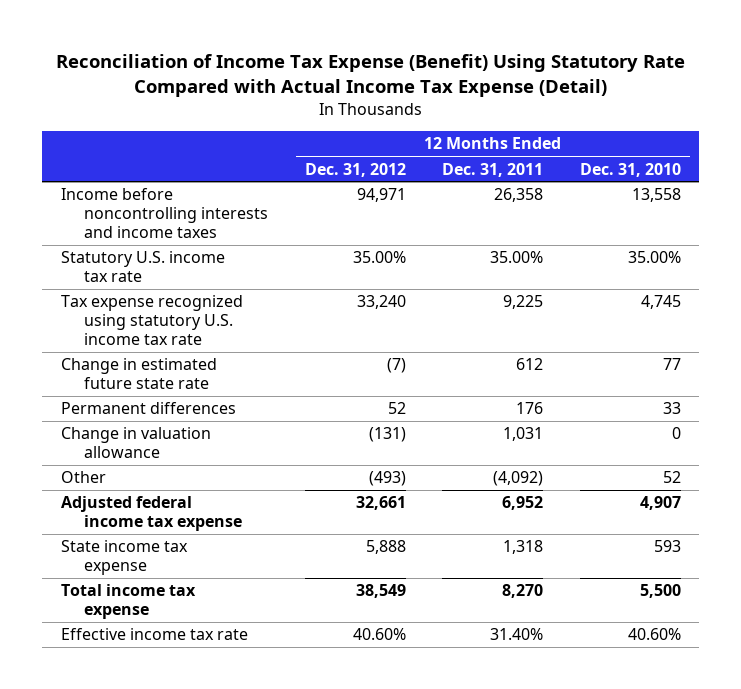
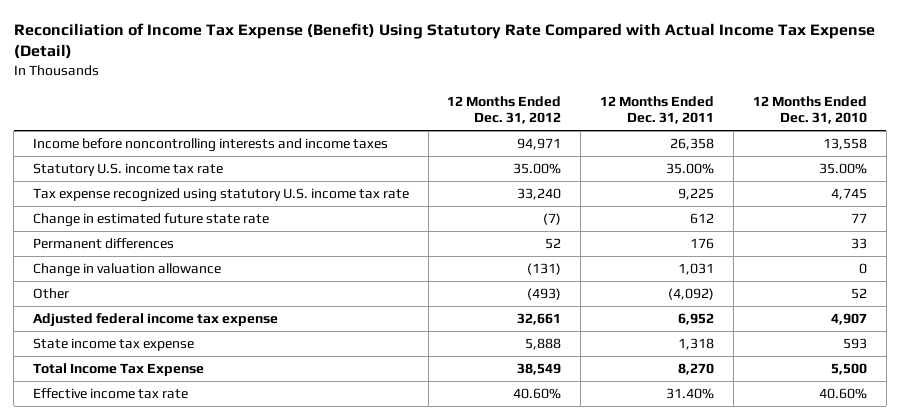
- Total income tax expense | 38,549 | 8,270 | 5,500
+ Total Income Tax Expense | 38,549 | 8,270 | 5,500

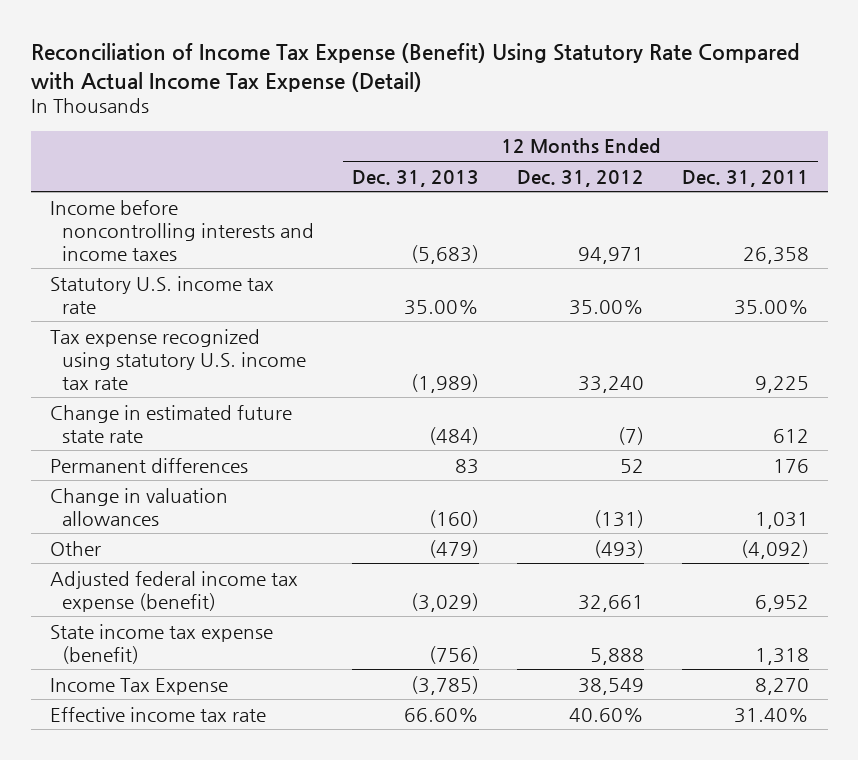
- | 12 Months Ended Dec. 31, 2012 | 12 Months Ended Dec. 31, 2011 | 12 Months Ended Dec. 31, 2010
+ | 12 Months Ended Dec. 31, 2013 | 12 Months Ended Dec. 31, 2012 | 12 Months Ended Dec. 31, 2011
- Change in valuation allowance | (131) | 1,031 | 0
+ Change in valuation allowances | (160) | (131) | 1,031
- Adjusted federal income tax expense | 32,661 | 6,952 | 4,907
- State income tax expense | 5,888 | 1,318 | 593
- Total Income Tax Expense | 38,549 | 8,270 | 5,500
+ Adjusted federal income tax expense (benefit) | (3,029) | 32,661 | 6,952
+ State income tax expense (benefit) | (756) | 5,888 | 1,318
+ Income Tax Expense | (3,785) | 38,549 | 8,270

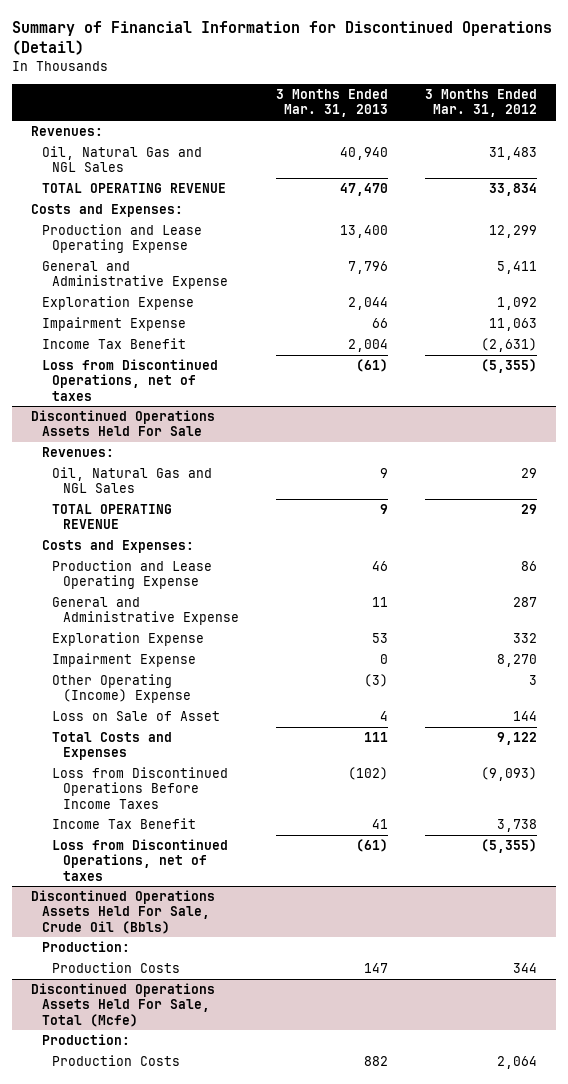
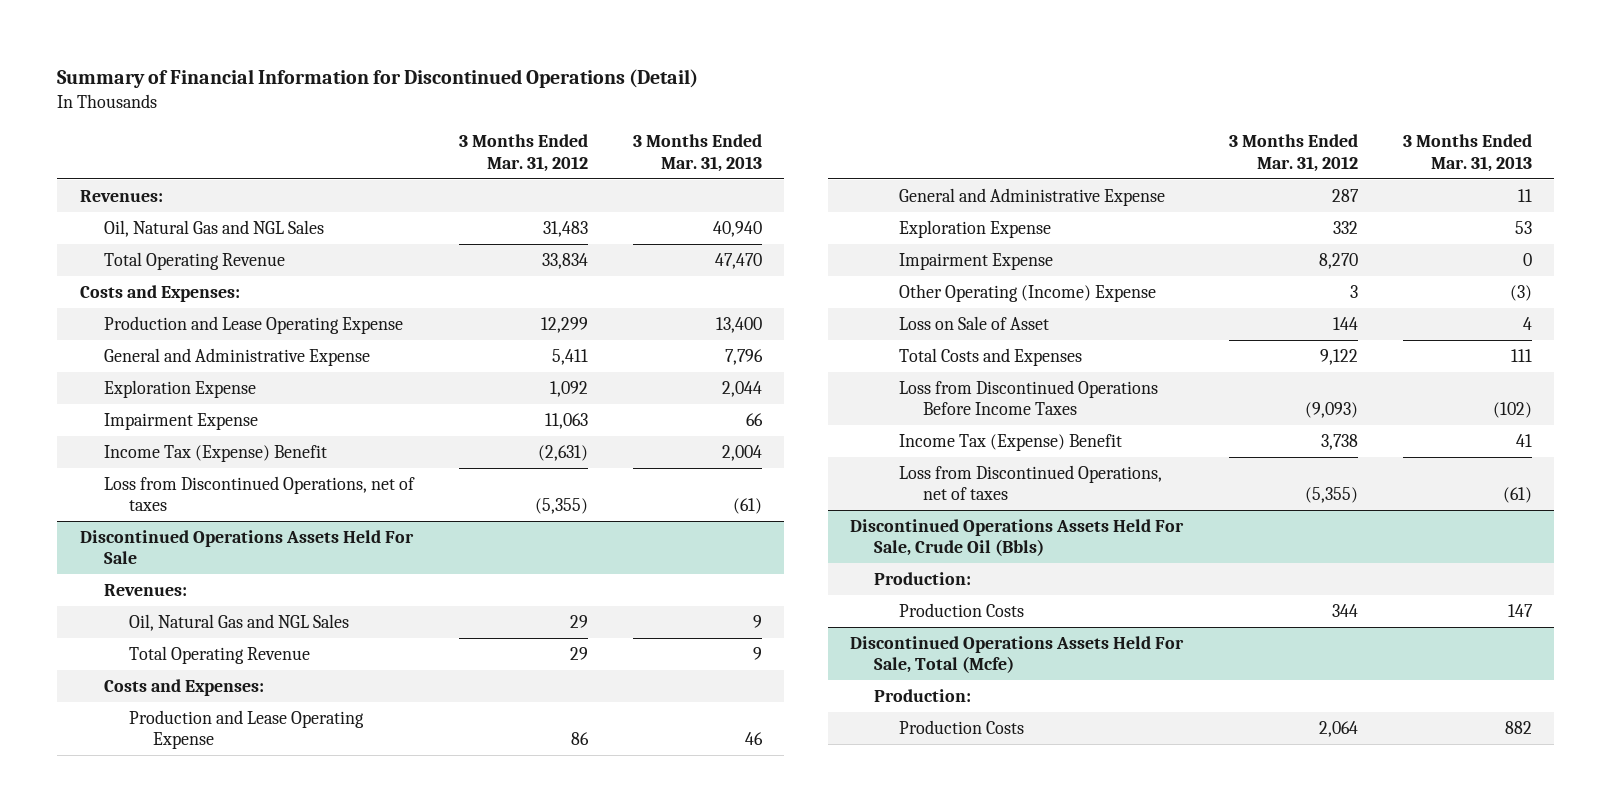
- | 3 Months Ended Mar. 31, 2013 | 3 Months Ended Mar. 31, 2012
+ | 3 Months Ended Mar. 31, 2012 | 3 Months Ended Mar. 31, 2013
- TOTAL OPERATING REVENUE | 47,470 | 33,834
+ Total Operating Revenue | 33,834 | 47,470
- Income Tax Benefit | 2,004 | (2,631)
+ Income Tax (Expense) Benefit | (2,631) | 2,004
@ Discontinued Operations Assets Held For Sale
- TOTAL OPERATING REVENUE | 9 | 29
+ Total Operating Revenue | 29 | 9
- Income Tax Benefit | 41 | 3,738
+ Income Tax (Expense) Benefit | 3,738 | 41

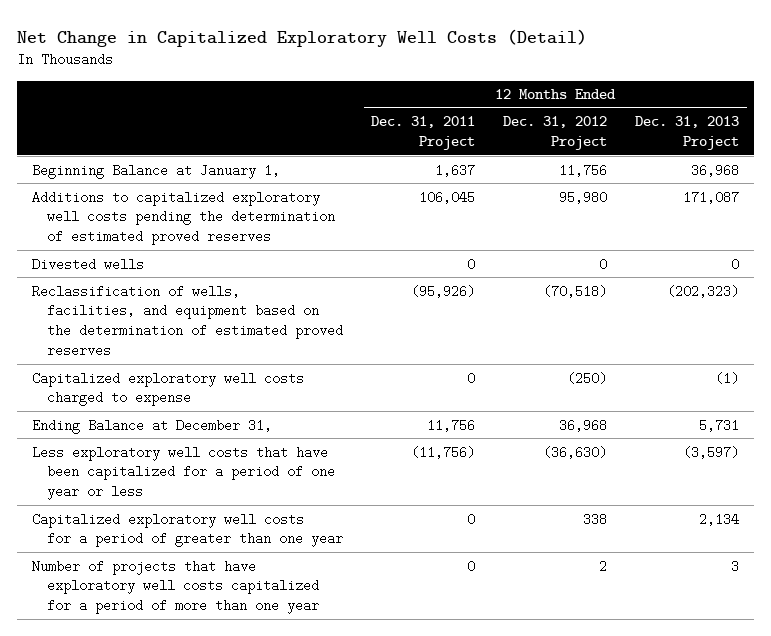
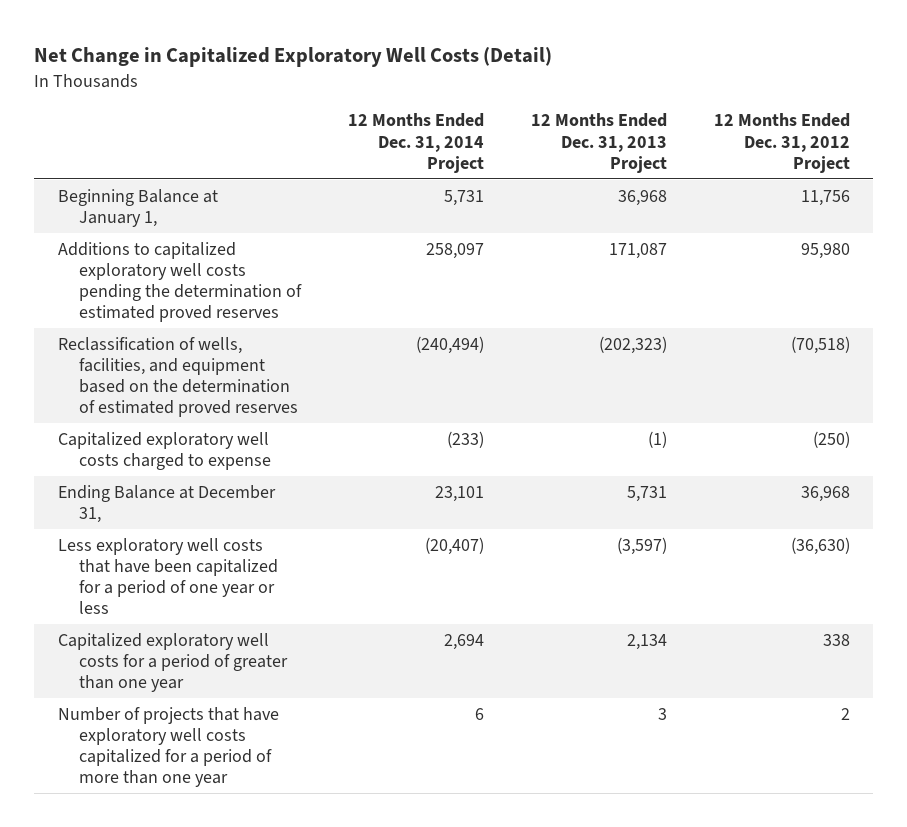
- | 12 Months Ended Dec. 31, 2011 Project | 12 Months Ended Dec. 31, 2012 Project | 12 Months Ended Dec. 31, 2013 Project
+ | 12 Months Ended Dec. 31, 2014 Project | 12 Months Ended Dec. 31, 2013 Project | 12 Months Ended Dec. 31, 2012 Project
- Divested wells | 0 | 0 | 0

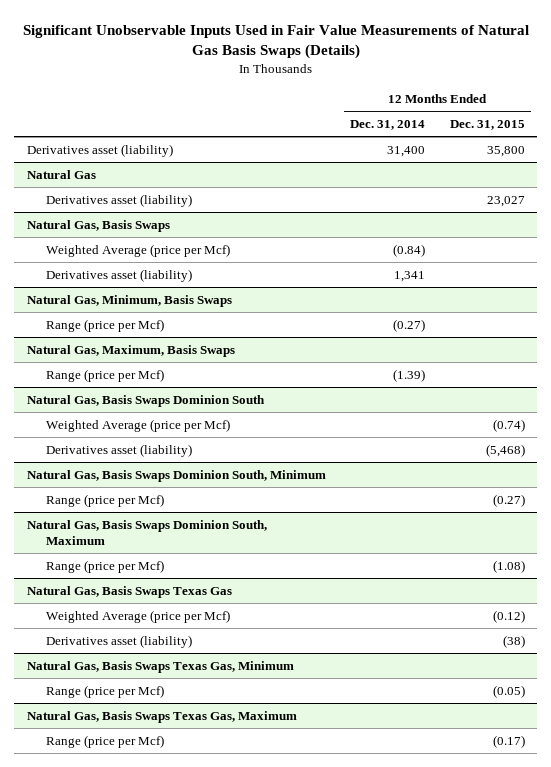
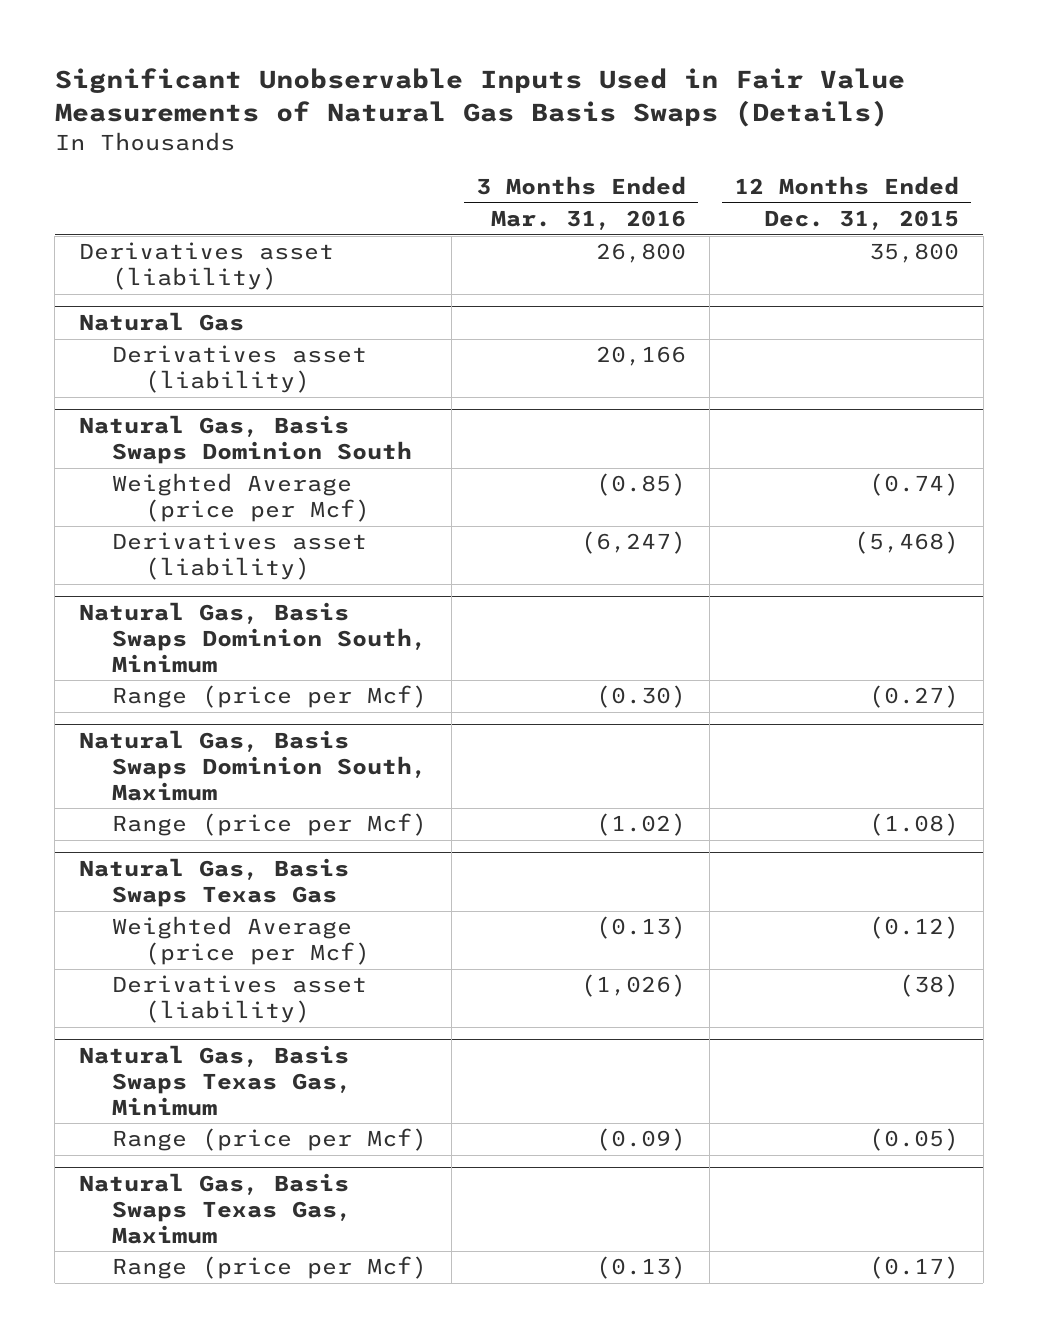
- | 12 Months Ended Dec. 31, 2014 | 12 Months Ended Dec. 31, 2015
+ | 3 Months Ended Mar. 31, 2016 | 12 Months Ended Dec. 31, 2015
@ Natural Gas
- Derivatives asset (liability) | | 23,027
- Natural Gas, Basis Swaps
- Weighted Average (price per Mcf) | (0.84) |
- Natural Gas, Minimum, Basis Swaps
- Range (price per Mcf) | (0.27) |
- Natural Gas, Maximum, Basis Swaps
- Range (price per Mcf) | (1.39) |

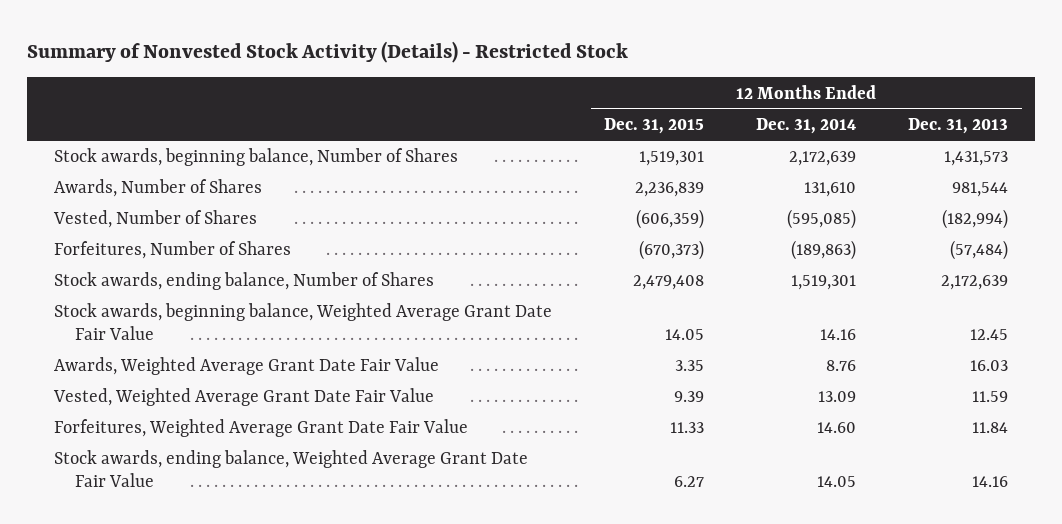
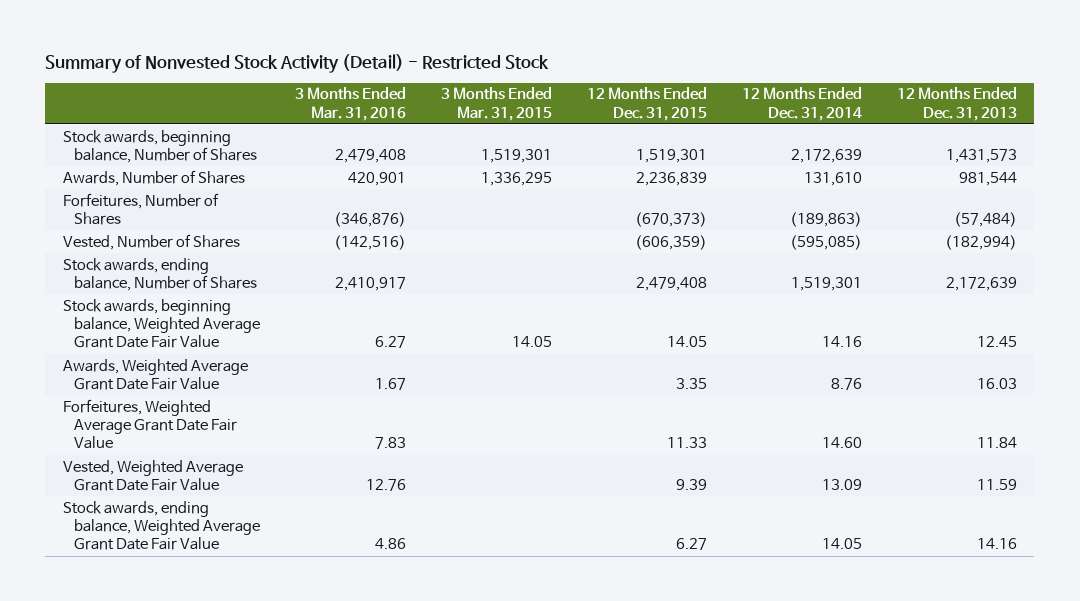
- Summary of Nonvested Stock Activity (Details) - Restricted Stock
+ Summary of Nonvested Stock Activity (Detail) - Restricted Stock
- | 12 Months Ended Dec. 31, 2015 | 12 Months Ended Dec. 31, 2014 | 12 Months Ended Dec. 31, 2013
+ | 3 Months Ended Mar. 31, 2016 | 3 Months Ended Mar. 31, 2015 | 12 Months Ended Dec. 31, 2015 | 12 Months Ended Dec. 31, 2014 | 12 Months Ended Dec. 31, 2013
moved down: Vested, Number of Shares | (142,516) | | (606,359) | (595,085) | (182,994)
moved down: Vested, Weighted Average Grant Date Fair Value | 12.76 | | 9.39 | 13.09 | 11.59

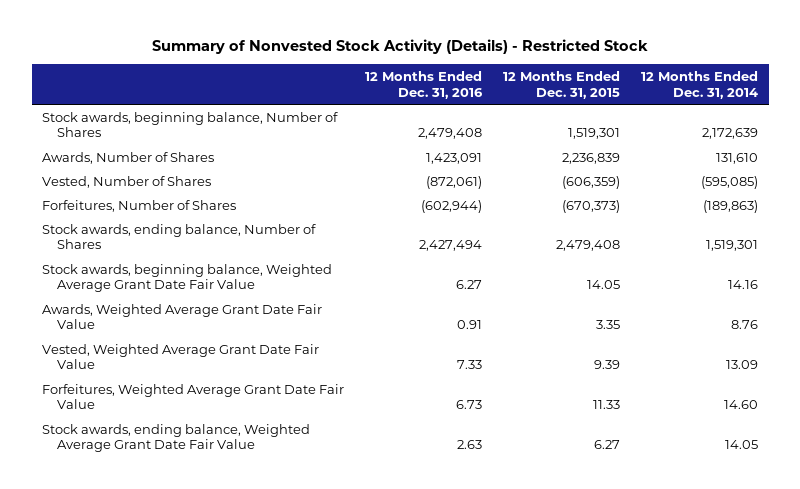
- Summary of Nonvested Stock Activity (Detail) - Restricted Stock
+ Summary of Nonvested Stock Activity (Details) - Restricted Stock
- | 3 Months Ended Mar. 31, 2016 | 3 Months Ended Mar. 31, 2015 | 12 Months Ended Dec. 31, 2015 | 12 Months Ended Dec. 31, 2014 | 12 Months Ended Dec. 31, 2013
+ | 12 Months Ended Dec. 31, 2016 | 12 Months Ended Dec. 31, 2015 | 12 Months Ended Dec. 31, 2014
moved down: Forfeitures, Number of Shares | (602,944) | (670,373) | (189,863)
moved down: Forfeitures, Weighted Average Grant Date Fair Value | 6.73 | 11.33 | 14.60

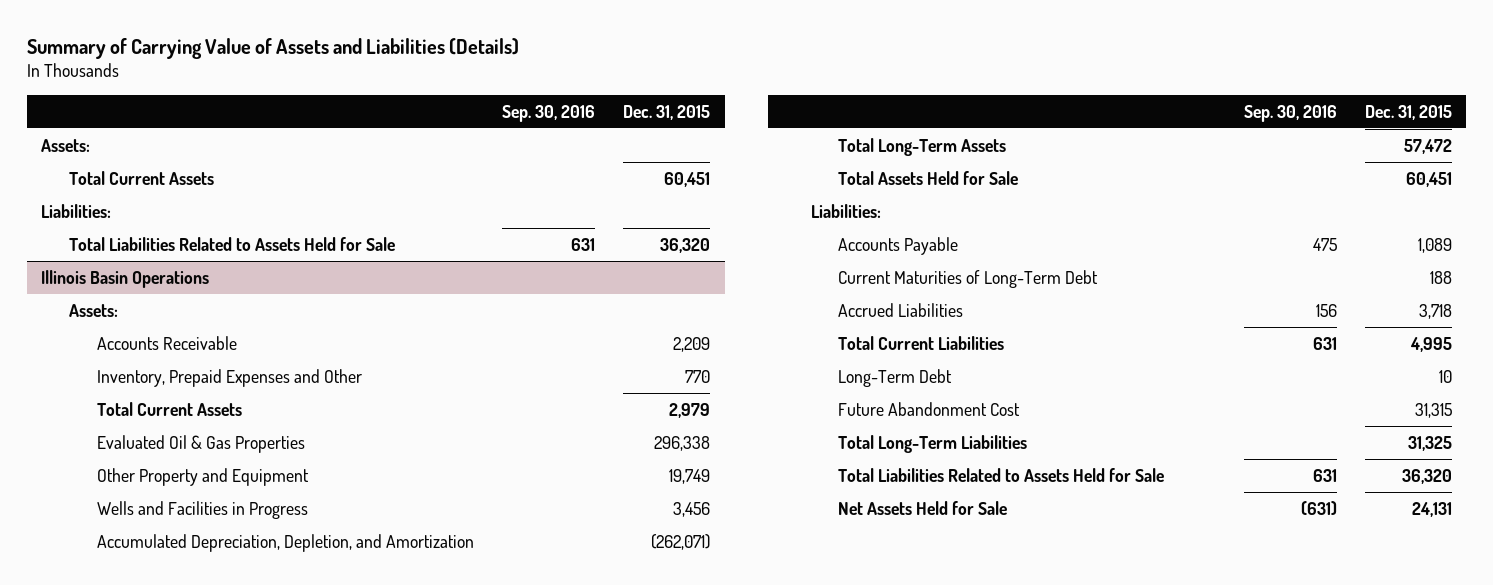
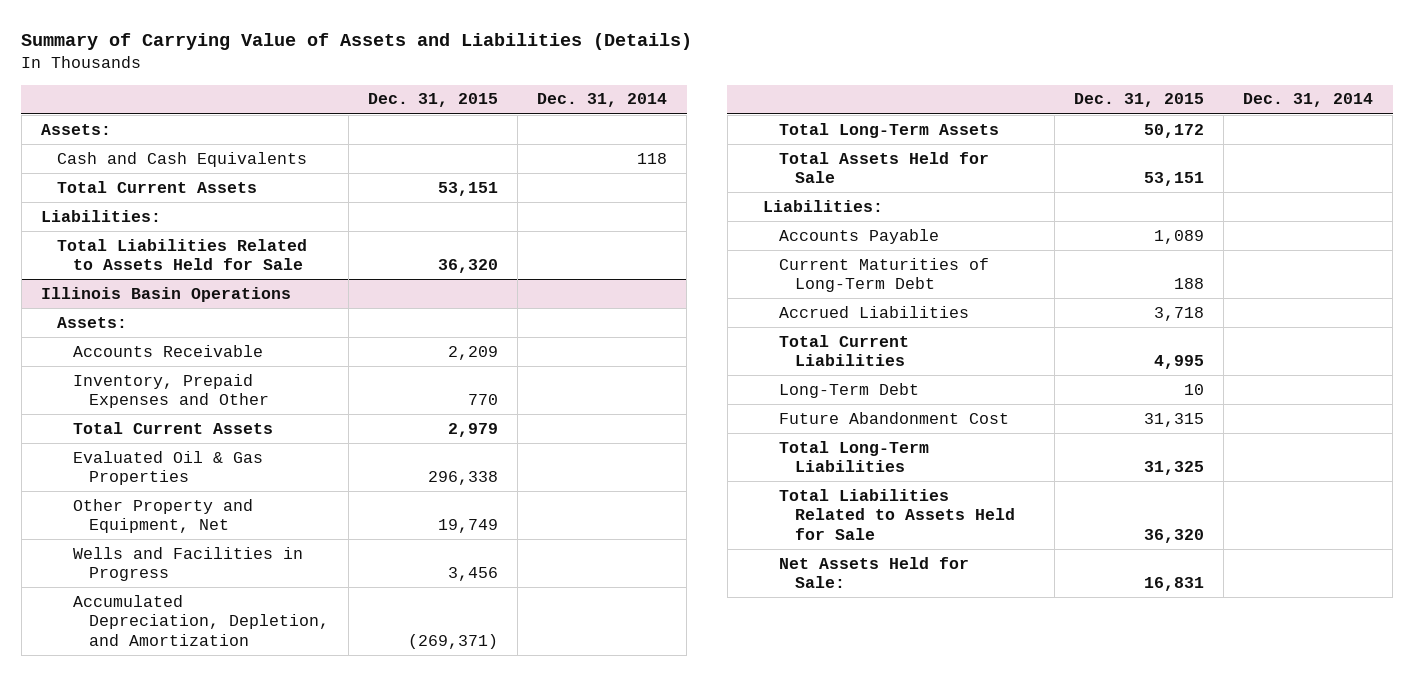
- | Sep. 30, 2016 | Dec. 31, 2015
+ | Dec. 31, 2015 | Dec. 31, 2014
- Total Current Assets | | 60,451
+ Cash and Cash Equivalents | | 118
+ Total Current Assets | 53,151 |
@ Illinois Basin Operations
- Other Property and Equipment | | 19,749
+ Other Property and Equipment, Net | 19,749 |
- Accumulated Depreciation, Depletion, and Amortization | | (262,071)
- Total Long-Term Assets | | 57,472
- Total Assets Held for Sale | | 60,451
+ Accumulated Depreciation, Depletion, and Amortization | (269,371) |
+ Total Long-Term Assets | 50,172 |
+ Total Assets Held for Sale | 53,151 |
- Net Assets Held for Sale | (631) | 24,131
+ Net Assets Held for Sale: | 16,831 |

